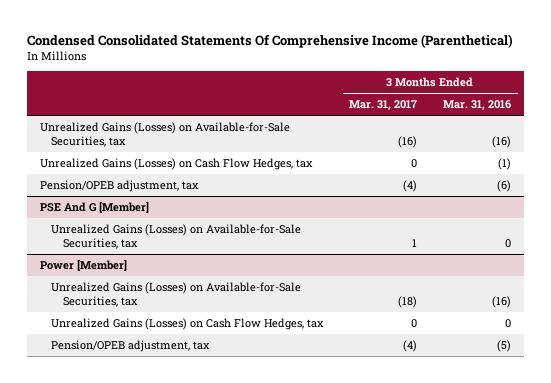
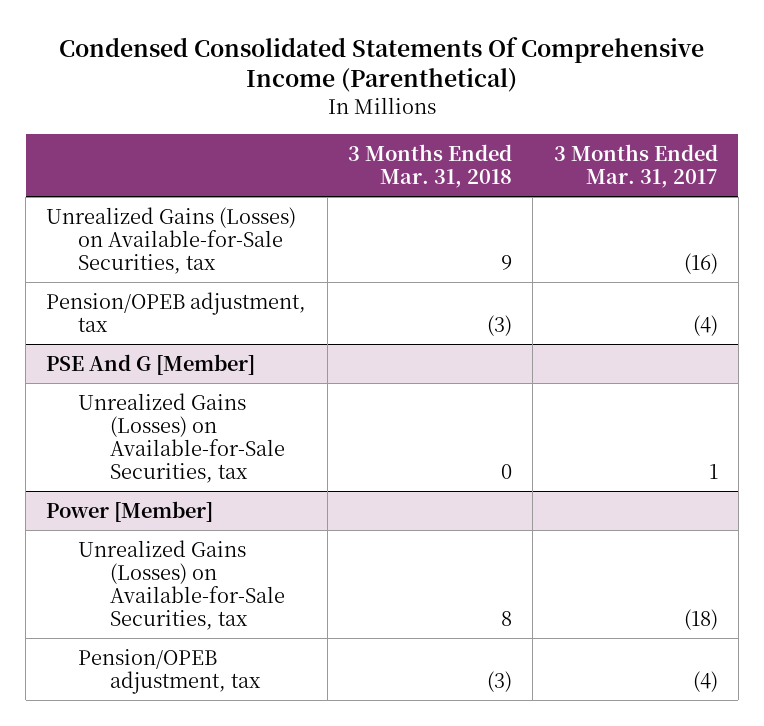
- | 3 Months Ended Mar. 31, 2017 | 3 Months Ended Mar. 31, 2016
+ | 3 Months Ended Mar. 31, 2018 | 3 Months Ended Mar. 31, 2017
- Unrealized Gains (Losses) on Cash Flow Hedges, tax | 0 | (1)
@ Power [Member]
- Unrealized Gains (Losses) on Cash Flow Hedges, tax | 0 | 0

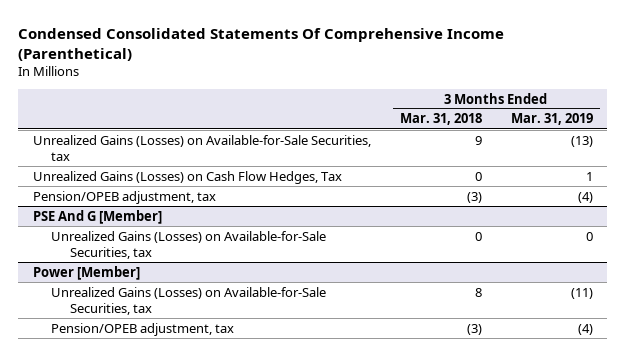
- | 3 Months Ended Mar. 31, 2018 | 3 Months Ended Mar. 31, 2017
+ | 3 Months Ended Mar. 31, 2018 | 3 Months Ended Mar. 31, 2019
+ Unrealized Gains (Losses) on Cash Flow Hedges, Tax | 0 | 1

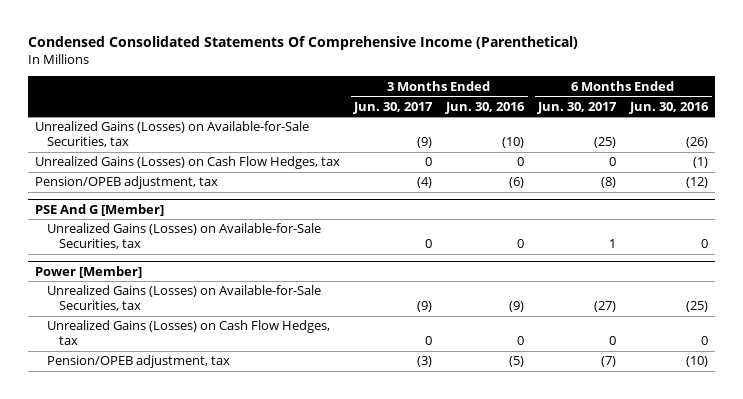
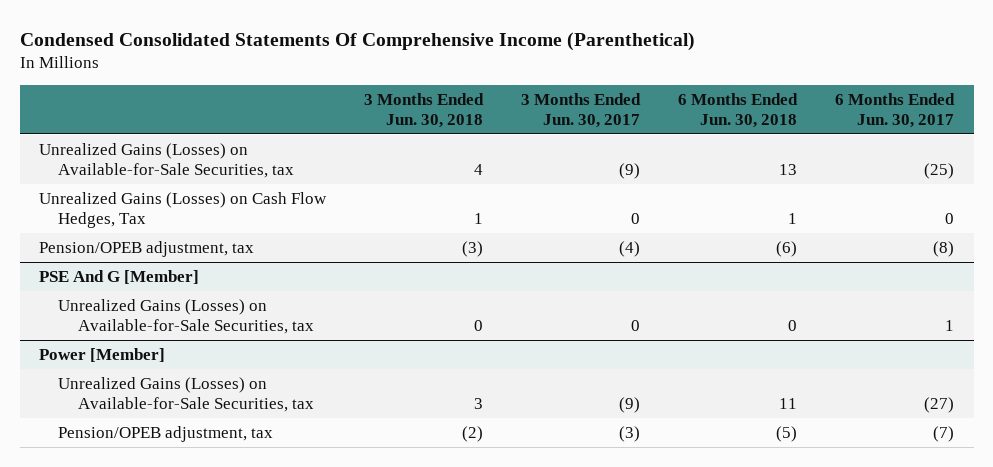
- | 3 Months Ended Jun. 30, 2017 | 3 Months Ended Jun. 30, 2016 | 6 Months Ended Jun. 30, 2017 | 6 Months Ended Jun. 30, 2016
+ | 3 Months Ended Jun. 30, 2018 | 3 Months Ended Jun. 30, 2017 | 6 Months Ended Jun. 30, 2018 | 6 Months Ended Jun. 30, 2017
- Unrealized Gains (Losses) on Cash Flow Hedges, tax | 0 | 0 | 0 | (1)
+ Unrealized Gains (Losses) on Cash Flow Hedges, Tax | 1 | 0 | 1 | 0
@ Power [Member]
- Unrealized Gains (Losses) on Cash Flow Hedges, tax | 0 | 0 | 0 | 0

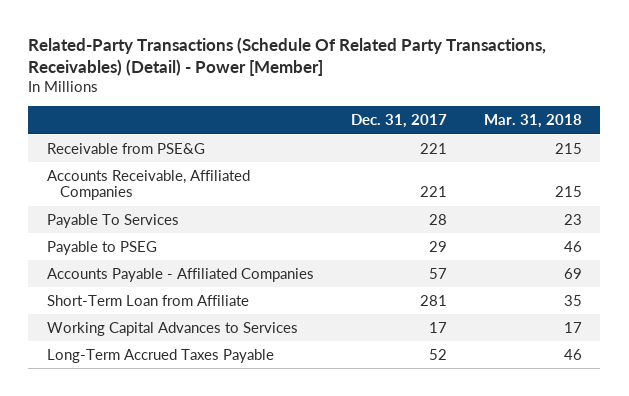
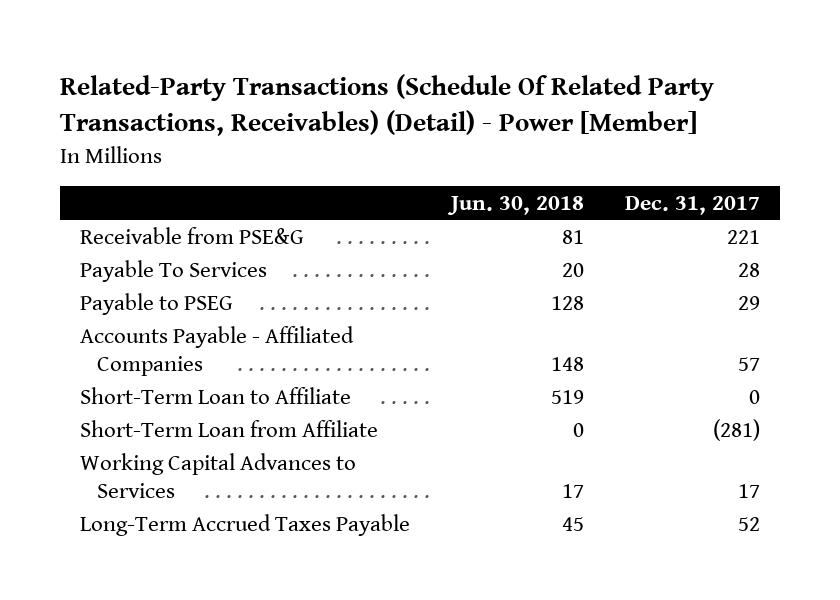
- | Dec. 31, 2017 | Mar. 31, 2018
+ | Jun. 30, 2018 | Dec. 31, 2017
- Accounts Receivable, Affiliated Companies | 221 | 215
- Short-Term Loan from Affiliate | 281 | 35
+ Short-Term Loan to Affiliate | 519 | 0
+ Short-Term Loan from Affiliate | 0 | (281)

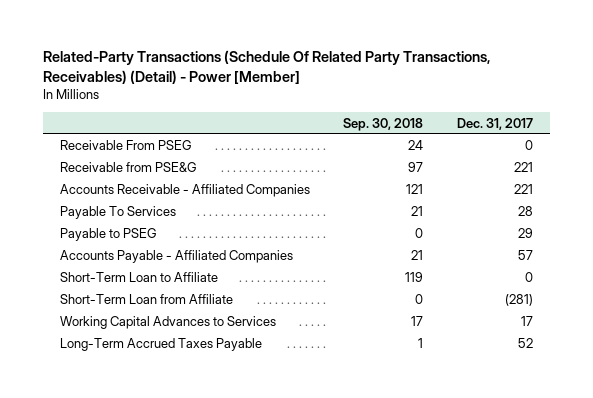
- | Jun. 30, 2018 | Dec. 31, 2017
+ | Sep. 30, 2018 | Dec. 31, 2017
+ Receivable From PSEG | 24 | 0
+ Accounts Receivable - Affiliated Companies | 121 | 221

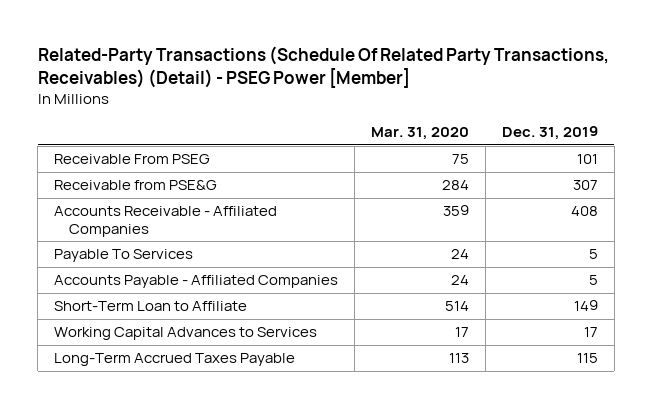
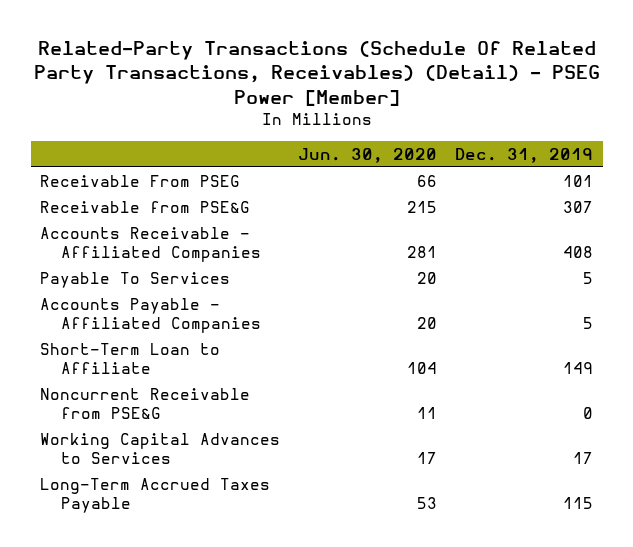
- | Mar. 31, 2020 | Dec. 31, 2019
+ | Jun. 30, 2020 | Dec. 31, 2019
+ Noncurrent Receivable from PSE&G | 11 | 0

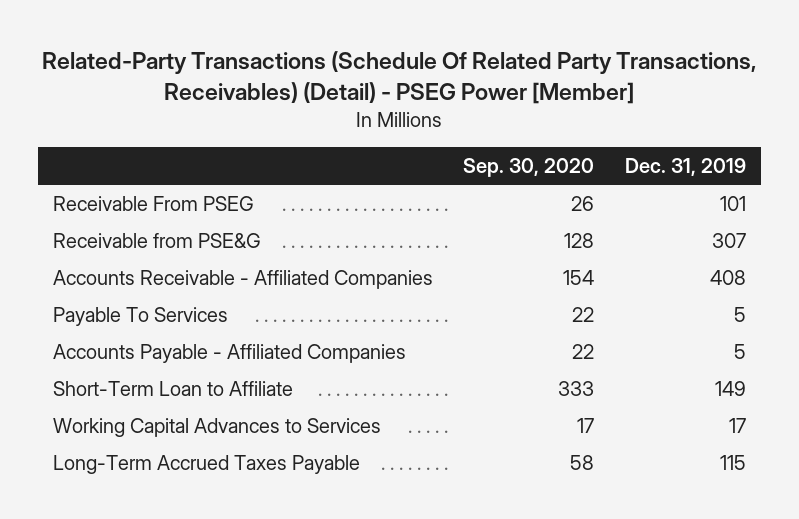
- | Jun. 30, 2020 | Dec. 31, 2019
+ | Sep. 30, 2020 | Dec. 31, 2019
- Noncurrent Receivable from PSE&G | 11 | 0

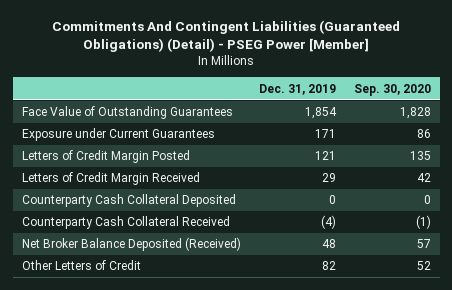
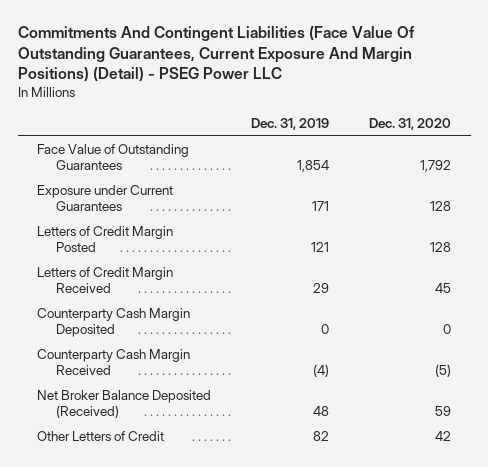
- Commitments And Contingent Liabilities (Guaranteed Obligations) (Detail) - PSEG Power [Member]
+ Commitments And Contingent Liabilities (Face Value Of Outstanding Guarantees, Current Exposure And Margin Positions) (Detail) - PSEG Power LLC
- | Dec. 31, 2019 | Sep. 30, 2020
+ | Dec. 31, 2019 | Dec. 31, 2020
- Counterparty Cash Collateral Deposited | 0 | 0
- Counterparty Cash Collateral Received | (4) | (1)
+ Counterparty Cash Margin Deposited | 0 | 0
+ Counterparty Cash Margin Received | (4) | (5)

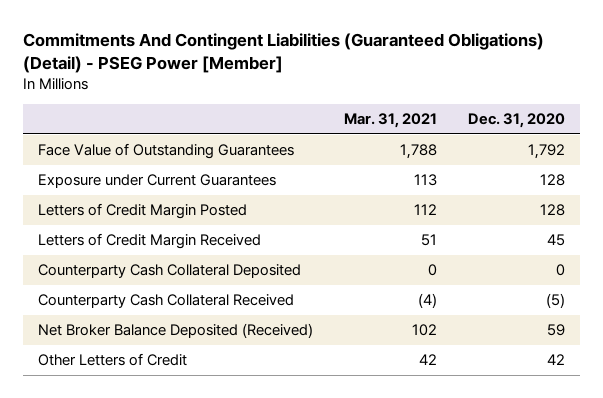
- Commitments And Contingent Liabilities (Face Value Of Outstanding Guarantees, Current Exposure And Margin Positions) (Detail) - PSEG Power LLC
+ Commitments And Contingent Liabilities (Guaranteed Obligations) (Detail) - PSEG Power [Member]
- | Dec. 31, 2019 | Dec. 31, 2020
+ | Mar. 31, 2021 | Dec. 31, 2020
- Counterparty Cash Margin Deposited | 0 | 0
- Counterparty Cash Margin Received | (4) | (5)
+ Counterparty Cash Collateral Deposited | 0 | 0
+ Counterparty Cash Collateral Received | (4) | (5)

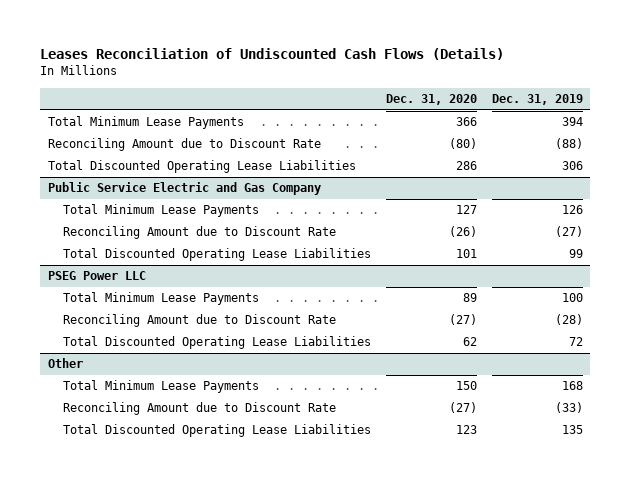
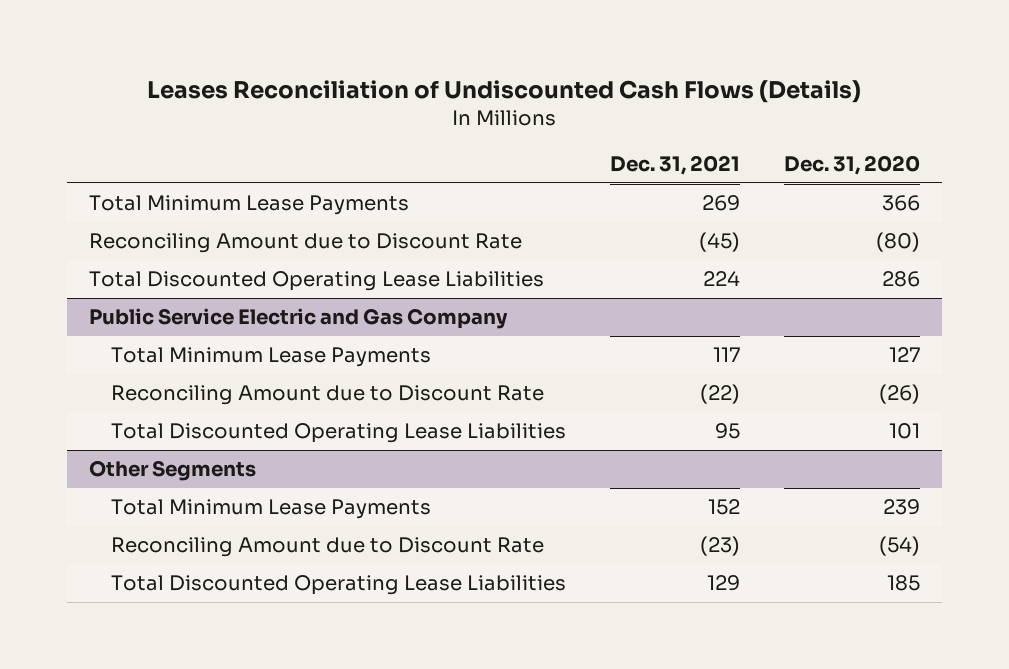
- | Dec. 31, 2020 | Dec. 31, 2019
+ | Dec. 31, 2021 | Dec. 31, 2020
- PSEG Power LLC
- Total Minimum Lease Payments | 89 | 100
- Reconciling Amount due to Discount Rate | (27) | (28)
- Total Discounted Operating Lease Liabilities | 62 | 72
- Other
- Total Minimum Lease Payments | 150 | 168
- Reconciling Amount due to Discount Rate | (27) | (33)
- Total Discounted Operating Lease Liabilities | 123 | 135
+ Other Segments
+ Total Minimum Lease Payments | 152 | 239
+ Reconciling Amount due to Discount Rate | (23) | (54)
+ Total Discounted Operating Lease Liabilities | 129 | 185

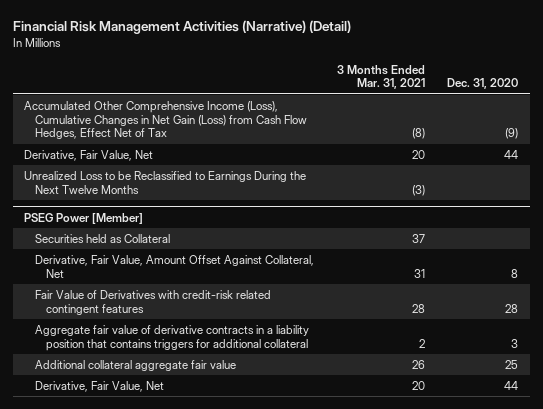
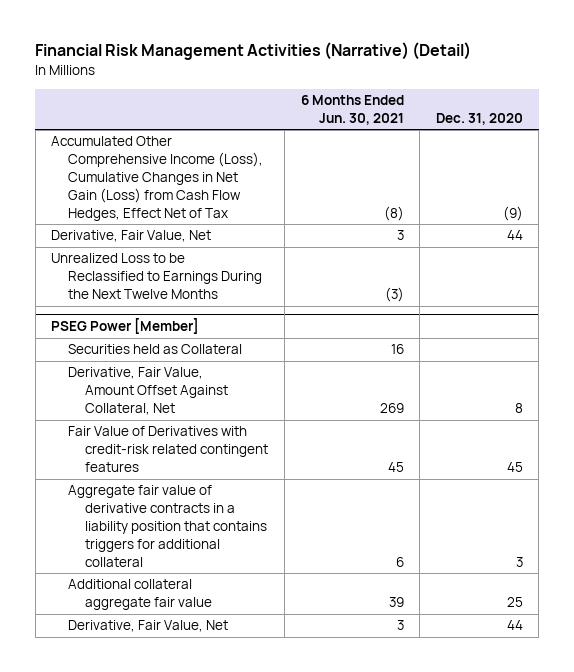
- | 3 Months Ended Mar. 31, 2021 | Dec. 31, 2020
+ | 6 Months Ended Jun. 30, 2021 | Dec. 31, 2020
@ PSEG Power [Member]
- Fair Value of Derivatives with credit-risk related contingent features | 28 | 28
+ Fair Value of Derivatives with credit-risk related contingent features | 45 | 45

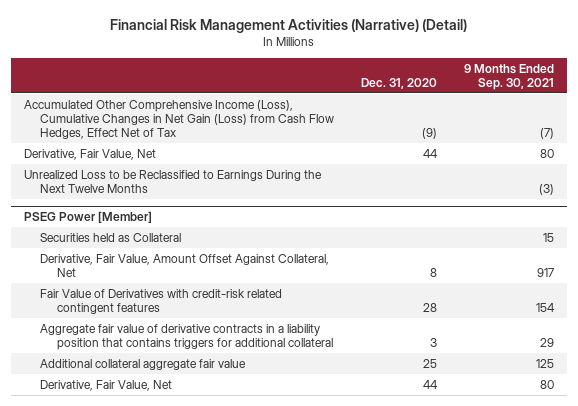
- | 6 Months Ended Jun. 30, 2021 | Dec. 31, 2020
+ | Dec. 31, 2020 | 9 Months Ended Sep. 30, 2021
@ PSEG Power [Member]
- Fair Value of Derivatives with credit-risk related contingent features | 45 | 45
+ Fair Value of Derivatives with credit-risk related contingent features | 28 | 154

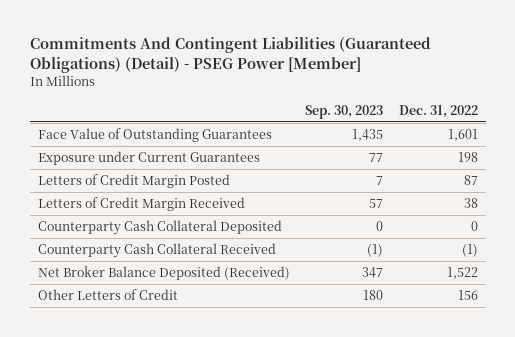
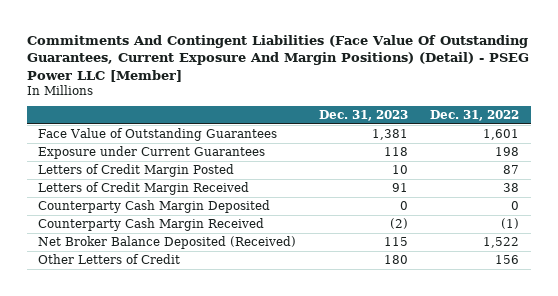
- Commitments And Contingent Liabilities (Guaranteed Obligations) (Detail) - PSEG Power [Member]
+ Commitments And Contingent Liabilities (Face Value Of Outstanding Guarantees, Current Exposure And Margin Positions) (Detail) - PSEG Power LLC [Member]
- | Sep. 30, 2023 | Dec. 31, 2022
+ | Dec. 31, 2023 | Dec. 31, 2022
- Counterparty Cash Collateral Deposited | 0 | 0
- Counterparty Cash Collateral Received | (1) | (1)
+ Counterparty Cash Margin Deposited | 0 | 0
+ Counterparty Cash Margin Received | (2) | (1)

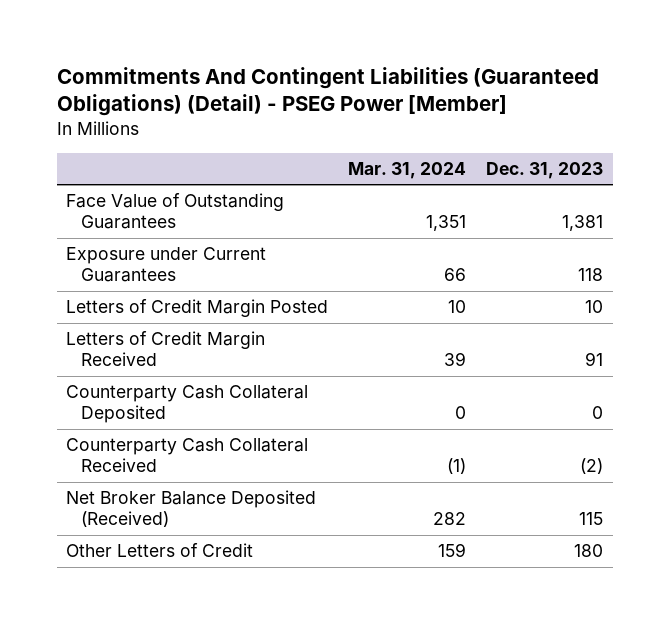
- Commitments And Contingent Liabilities (Face Value Of Outstanding Guarantees, Current Exposure And Margin Positions) (Detail) - PSEG Power LLC [Member]
+ Commitments And Contingent Liabilities (Guaranteed Obligations) (Detail) - PSEG Power [Member]
- | Dec. 31, 2023 | Dec. 31, 2022
+ | Mar. 31, 2024 | Dec. 31, 2023
- Counterparty Cash Margin Deposited | 0 | 0
- Counterparty Cash Margin Received | (2) | (1)
+ Counterparty Cash Collateral Deposited | 0 | 0
+ Counterparty Cash Collateral Received | (1) | (2)

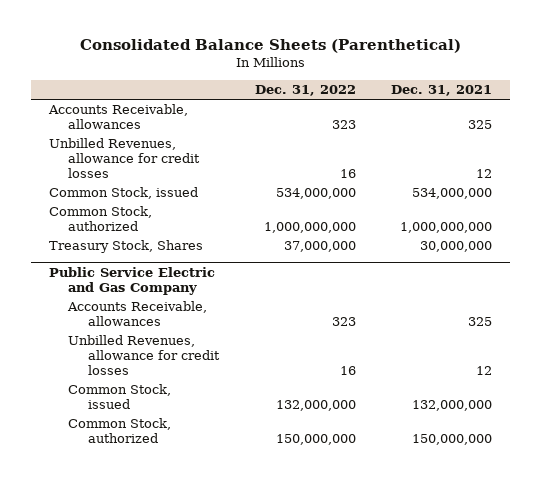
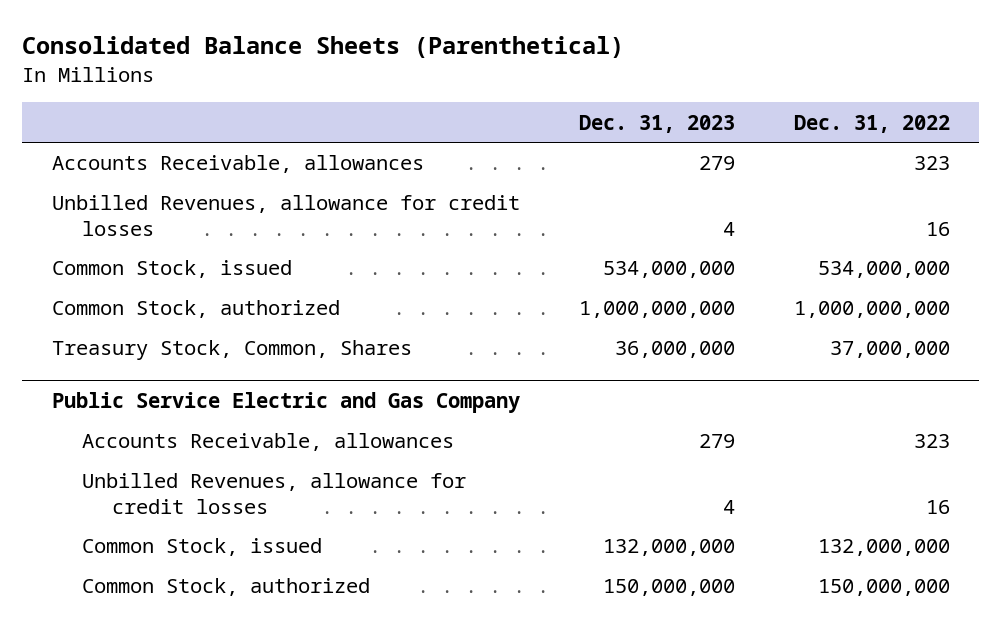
- | Dec. 31, 2022 | Dec. 31, 2021
+ | Dec. 31, 2023 | Dec. 31, 2022
- Treasury Stock, Shares | 37,000,000 | 30,000,000
+ Treasury Stock, Common, Shares | 36,000,000 | 37,000,000

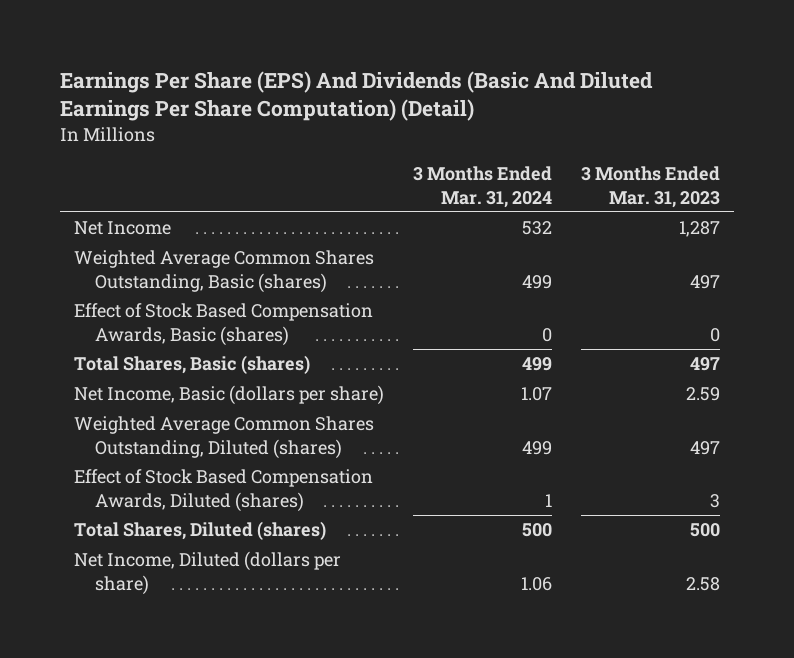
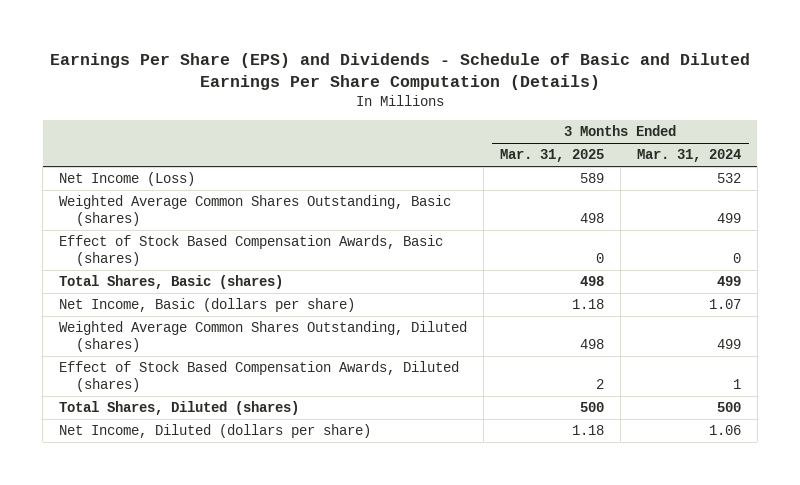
- Earnings Per Share (EPS) And Dividends (Basic And Diluted Earnings Per Share Computation) (Detail)
+ Earnings Per Share (EPS) and Dividends - Schedule of Basic and Diluted Earnings Per Share Computation (Details)
- | 3 Months Ended Mar. 31, 2024 | 3 Months Ended Mar. 31, 2023
+ | 3 Months Ended Mar. 31, 2025 | 3 Months Ended Mar. 31, 2024
- Net Income | 532 | 1,287
+ Net Income (Loss) | 589 | 532

